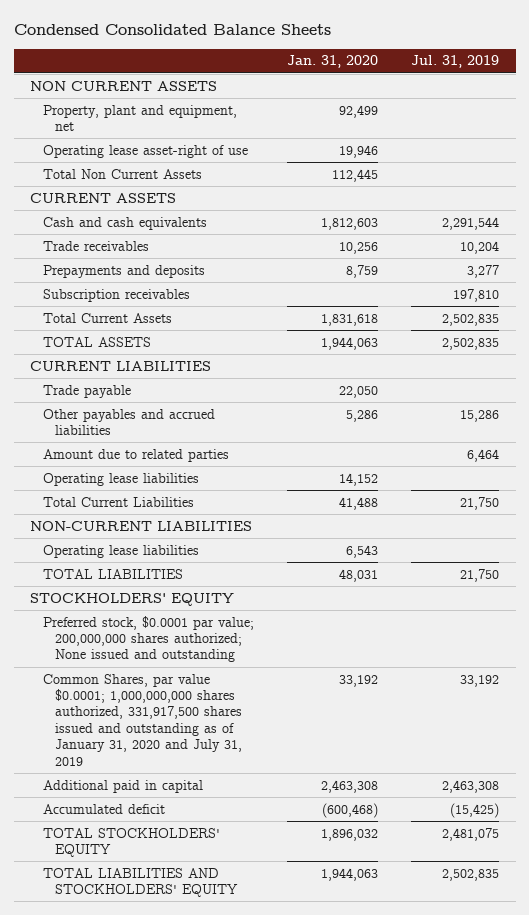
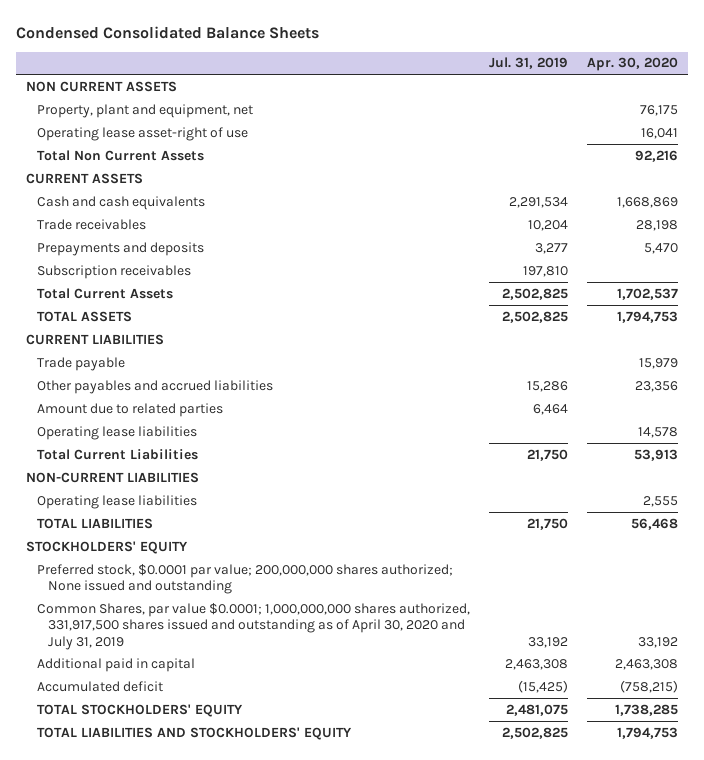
- | Jan. 31, 2020 | Jul. 31, 2019
+ | Jul. 31, 2019 | Apr. 30, 2020
- Cash and cash equivalents | 1,812,603 | 2,291,544
+ Cash and cash equivalents | 2,291,534 | 1,668,869
- Total Current Assets | 1,831,618 | 2,502,835
- TOTAL ASSETS | 1,944,063 | 2,502,835
+ Total Current Assets | 2,502,825 | 1,702,537
+ TOTAL ASSETS | 2,502,825 | 1,794,753
- Common Shares, par value $0.0001; 1,000,000,000 shares authorized, 331,917,500 shares issued and outstanding as of January 31, 2020 and July 31, 2019 | 33,192 | 33,192
+ Common Shares, par value $0.0001; 1,000,000,000 shares authorized, 331,917,500 shares issued and outstanding as of April 30, 2020 and July 31, 2019 | 33,192 | 33,192
- TOTAL LIABILITIES AND STOCKHOLDERS' EQUITY | 1,944,063 | 2,502,835
+ TOTAL LIABILITIES AND STOCKHOLDERS' EQUITY | 2,502,825 | 1,794,753

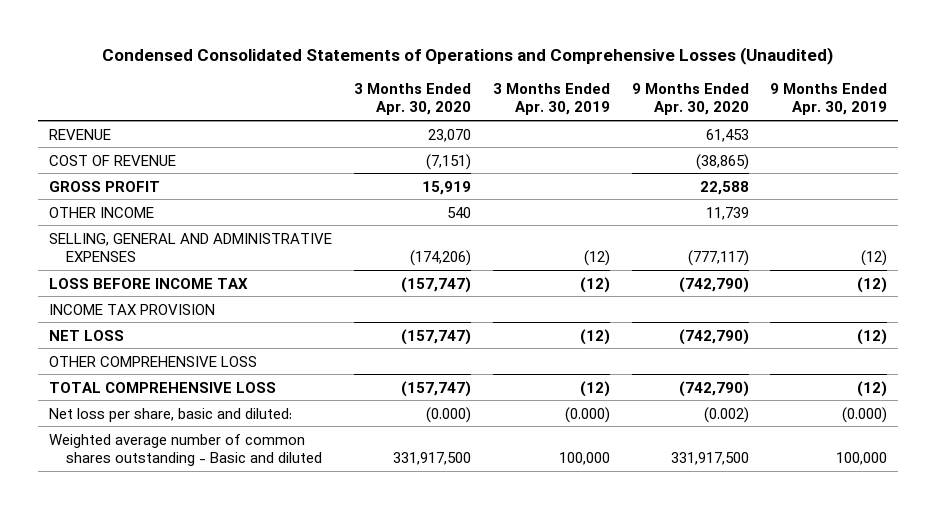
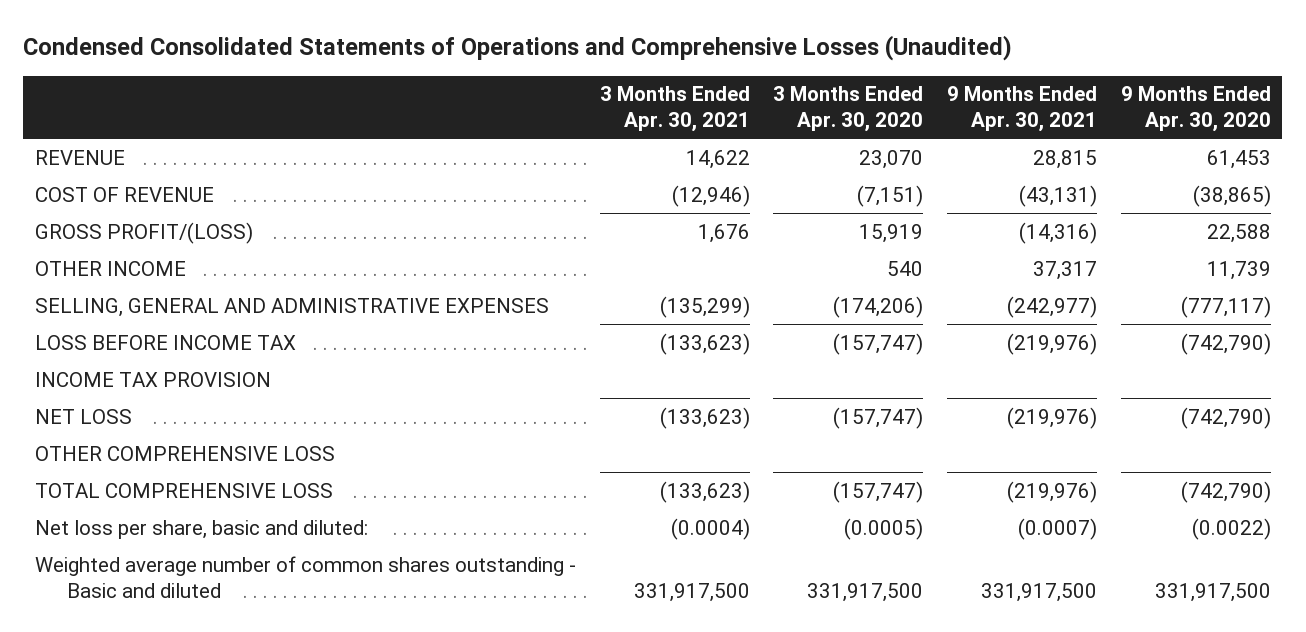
- | 3 Months Ended Apr. 30, 2020 | 3 Months Ended Apr. 30, 2019 | 9 Months Ended Apr. 30, 2020 | 9 Months Ended Apr. 30, 2019
+ | 3 Months Ended Apr. 30, 2021 | 3 Months Ended Apr. 30, 2020 | 9 Months Ended Apr. 30, 2021 | 9 Months Ended Apr. 30, 2020
- GROSS PROFIT | 15,919 | | 22,588 |
+ GROSS PROFIT/(LOSS) | 1,676 | 15,919 | (14,316) | 22,588
- Net loss per share, basic and diluted: | (0.000) | (0.000) | (0.002) | (0.000)
+ Net loss per share, basic and diluted: | (0.0004) | (0.0005) | (0.0007) | (0.0022)

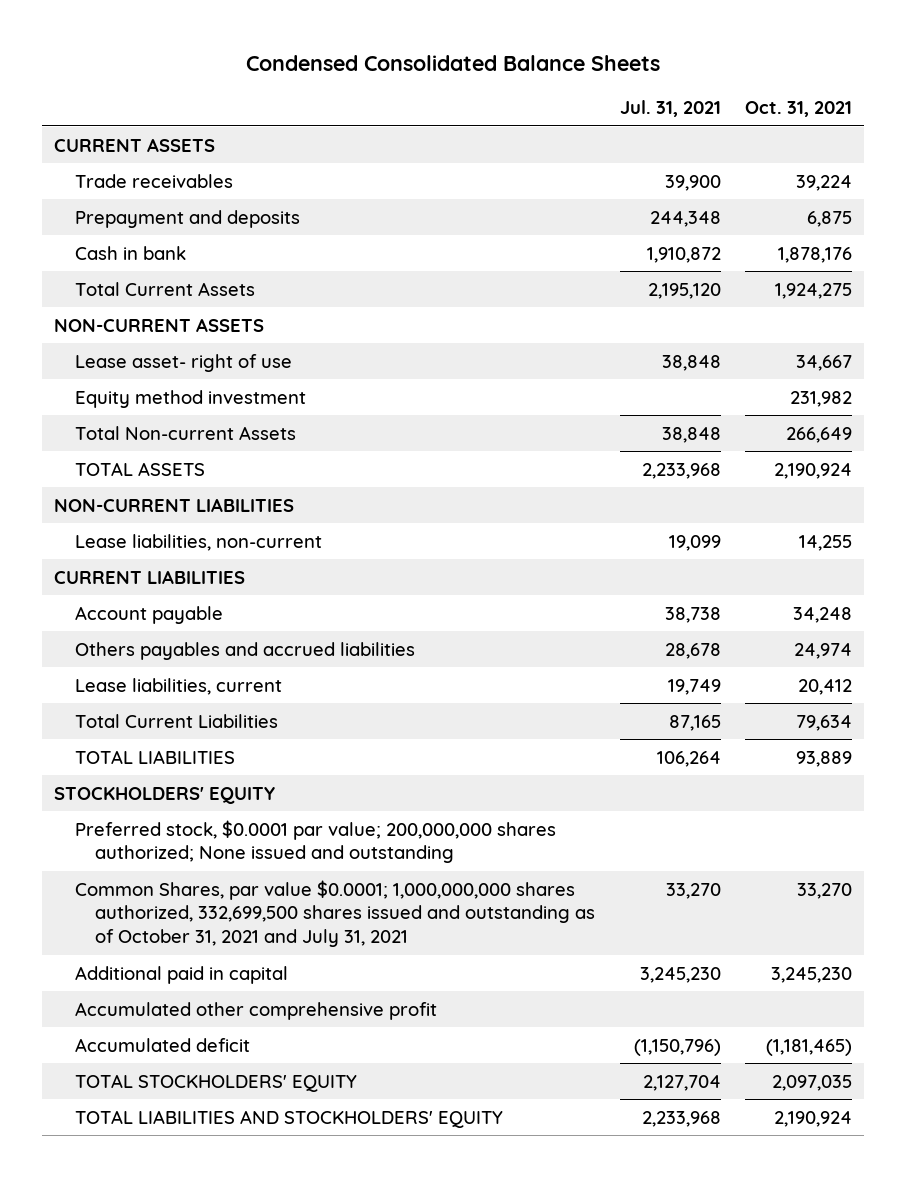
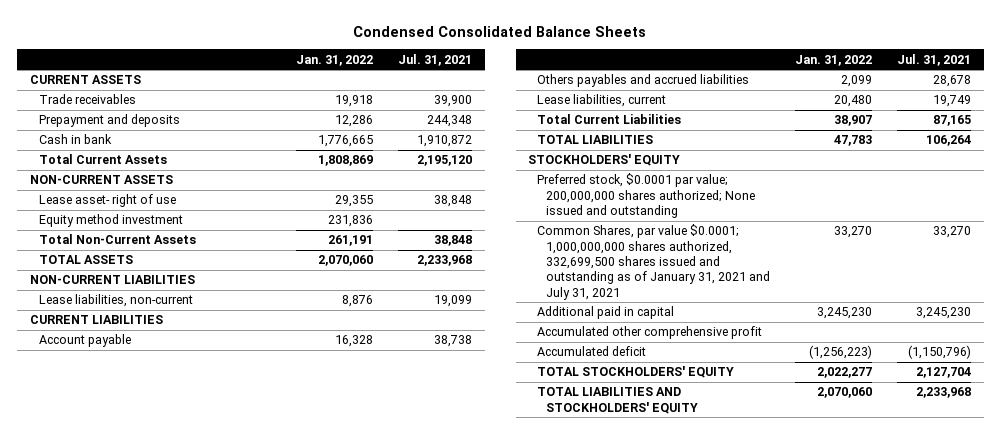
- | Jul. 31, 2021 | Oct. 31, 2021
+ | Jan. 31, 2022 | Jul. 31, 2021
- Total Non-current Assets | 38,848 | 266,649
+ Total Non-Current Assets | 261,191 | 38,848
- Common Shares, par value $0.0001; 1,000,000,000 shares authorized, 332,699,500 shares issued and outstanding as of October 31, 2021 and July 31, 2021 | 33,270 | 33,270
+ Common Shares, par value $0.0001; 1,000,000,000 shares authorized, 332,699,500 shares issued and outstanding as of January 31, 2021 and July 31, 2021 | 33,270 | 33,270

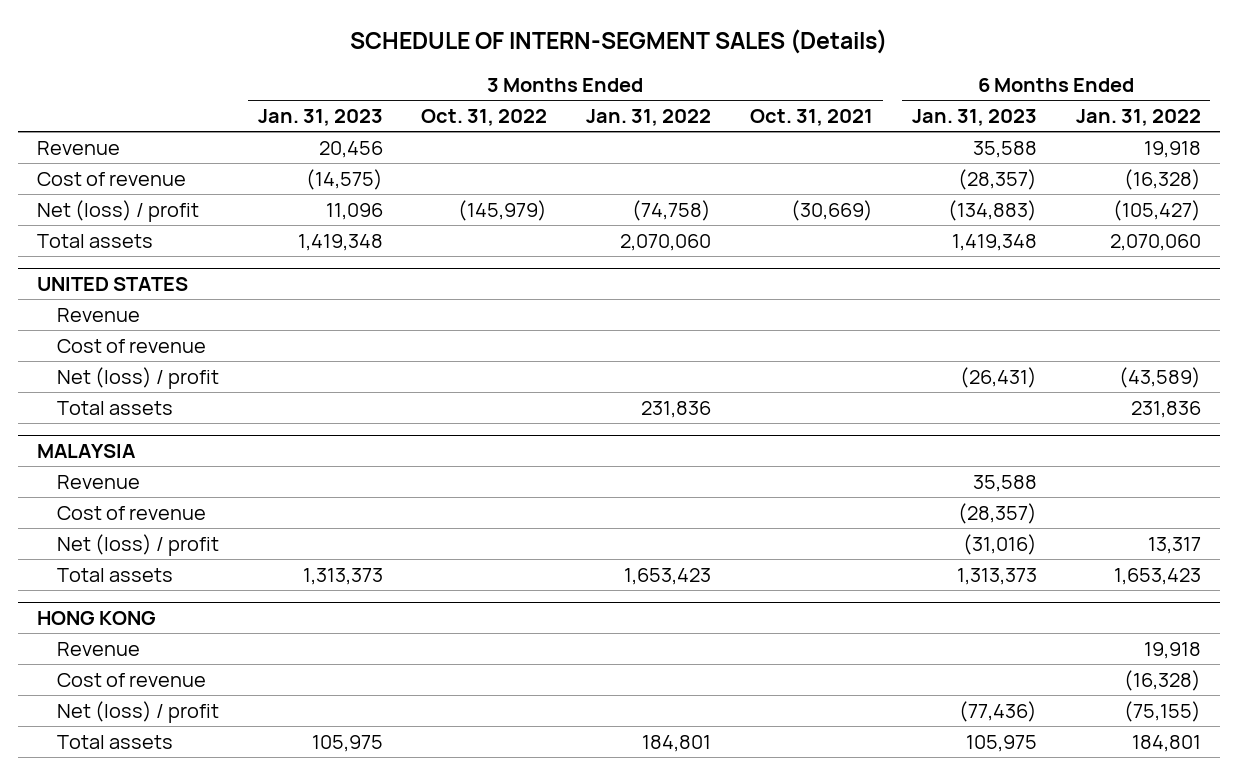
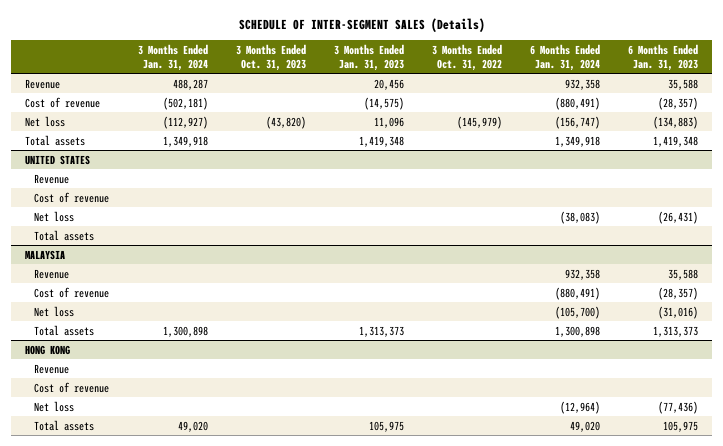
- SCHEDULE OF INTERN-SEGMENT SALES (Details)
+ SCHEDULE OF INTER-SEGMENT SALES (Details)
- | 3 Months Ended Jan. 31, 2023 | 3 Months Ended Oct. 31, 2022 | 3 Months Ended Jan. 31, 2022 | 3 Months Ended Oct. 31, 2021 | 6 Months Ended Jan. 31, 2023 | 6 Months Ended Jan. 31, 2022
+ | 3 Months Ended Jan. 31, 2024 | 3 Months Ended Oct. 31, 2023 | 3 Months Ended Jan. 31, 2023 | 3 Months Ended Oct. 31, 2022 | 6 Months Ended Jan. 31, 2024 | 6 Months Ended Jan. 31, 2023
- Net (loss) / profit | 11,096 | (145,979) | (74,758) | (30,669) | (134,883) | (105,427)
+ Net loss | (112,927) | (43,820) | 11,096 | (145,979) | (156,747) | (134,883)
@ UNITED STATES
- Net (loss) / profit | | | | | (26,431) | (43,589)
+ Net loss | | | | | (38,083) | (26,431)
@ MALAYSIA
- Net (loss) / profit | | | | | (31,016) | 13,317
+ Net loss | | | | | (105,700) | (31,016)
@ HONG KONG
- Net (loss) / profit | | | | | (77,436) | (75,155)
+ Net loss | | | | | (12,964) | (77,436)

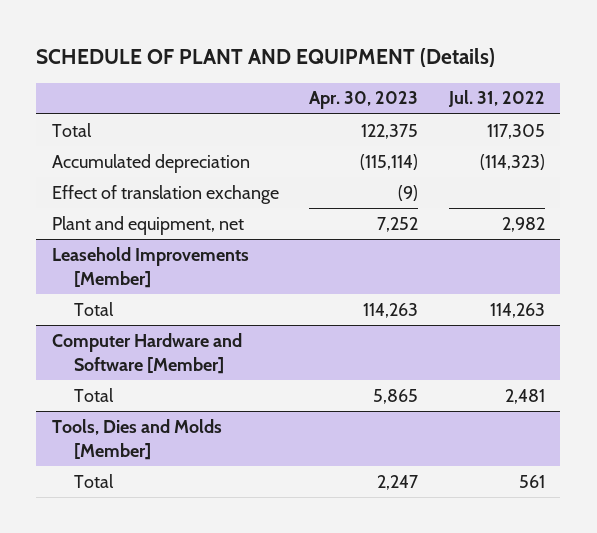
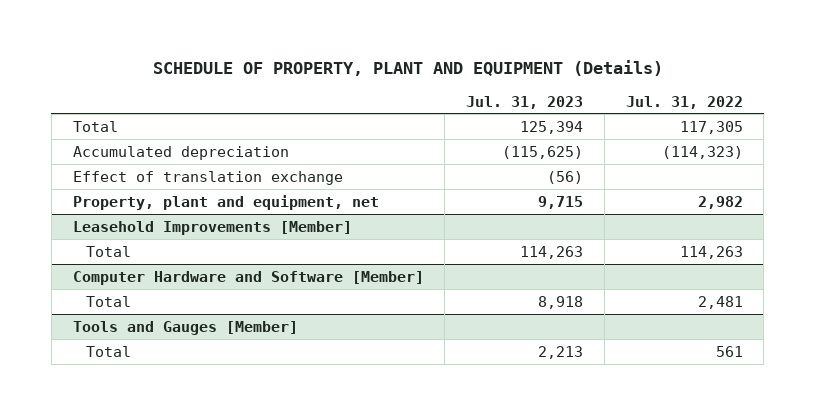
- SCHEDULE OF PLANT AND EQUIPMENT (Details)
+ SCHEDULE OF PROPERTY, PLANT AND EQUIPMENT (Details)
- | Apr. 30, 2023 | Jul. 31, 2022
+ | Jul. 31, 2023 | Jul. 31, 2022
- Plant and equipment, net | 7,252 | 2,982
+ Property, plant and equipment, net | 9,715 | 2,982
- Tools, Dies and Molds [Member]
+ Tools and Gauges [Member]

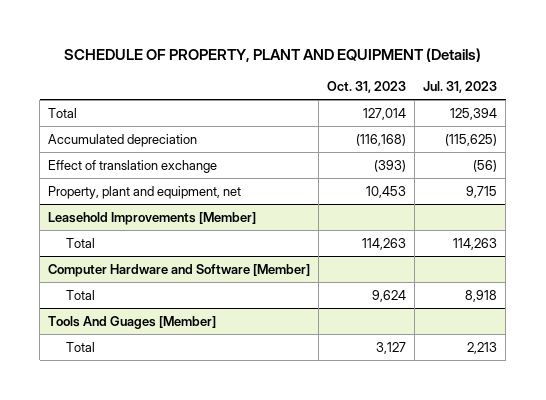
- | Jul. 31, 2023 | Jul. 31, 2022
+ | Oct. 31, 2023 | Jul. 31, 2023
- Tools and Gauges [Member]
+ Tools And Guages [Member]

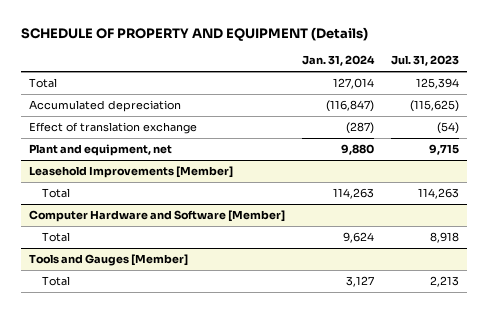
- SCHEDULE OF PROPERTY, PLANT AND EQUIPMENT (Details)
+ SCHEDULE OF PROPERTY AND EQUIPMENT (Details)
- | Oct. 31, 2023 | Jul. 31, 2023
+ | Jan. 31, 2024 | Jul. 31, 2023
- Effect of translation exchange | (393) | (56)
- Property, plant and equipment, net | 10,453 | 9,715
+ Effect of translation exchange | (287) | (54)
+ Plant and equipment, net | 9,880 | 9,715
- Tools And Guages [Member]
+ Tools and Gauges [Member]

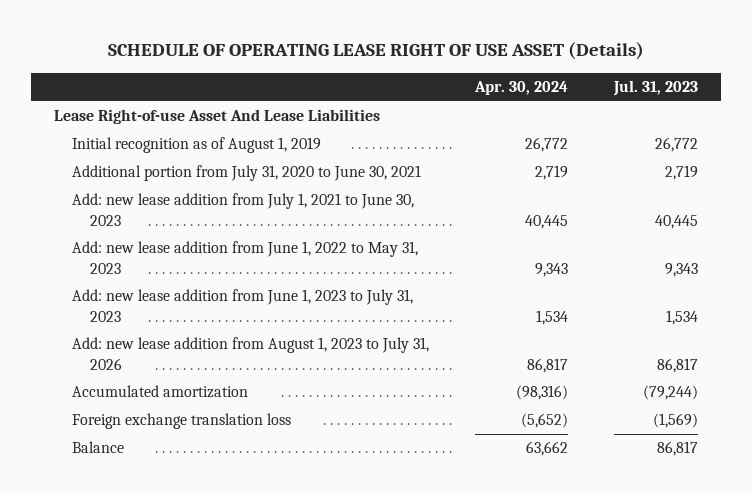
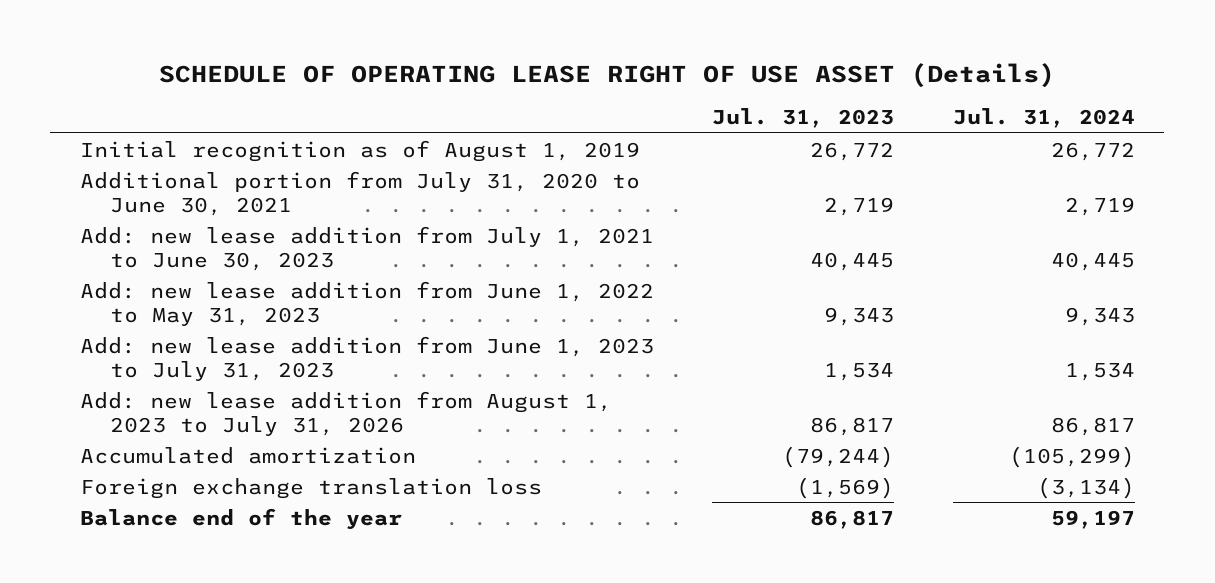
- | Apr. 30, 2024 | Jul. 31, 2023
+ | Jul. 31, 2023 | Jul. 31, 2024
- Lease Right-of-use Asset And Lease Liabilities
- Balance | 63,662 | 86,817
+ Balance end of the year | 86,817 | 59,197

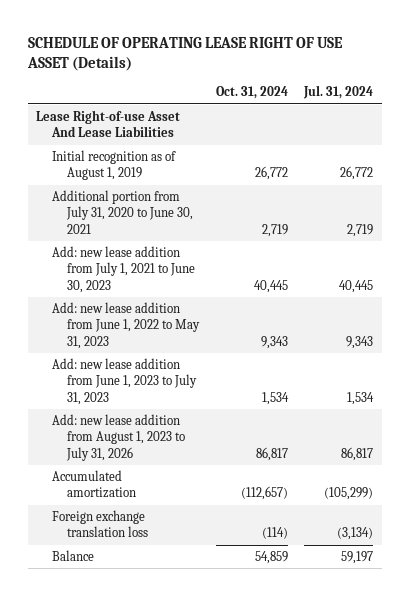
- | Jul. 31, 2023 | Jul. 31, 2024
+ | Oct. 31, 2024 | Jul. 31, 2024
+ Lease Right-of-use Asset And Lease Liabilities
- Balance end of the year | 86,817 | 59,197
+ Balance | 54,859 | 59,197

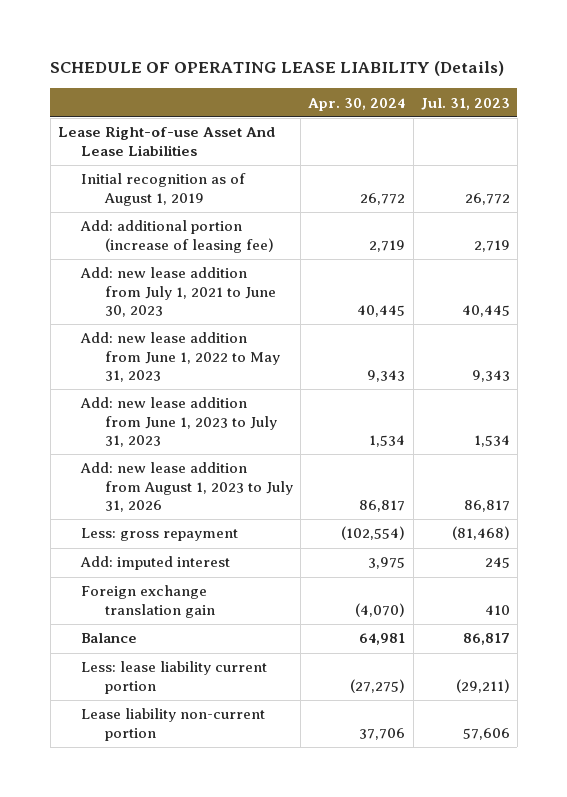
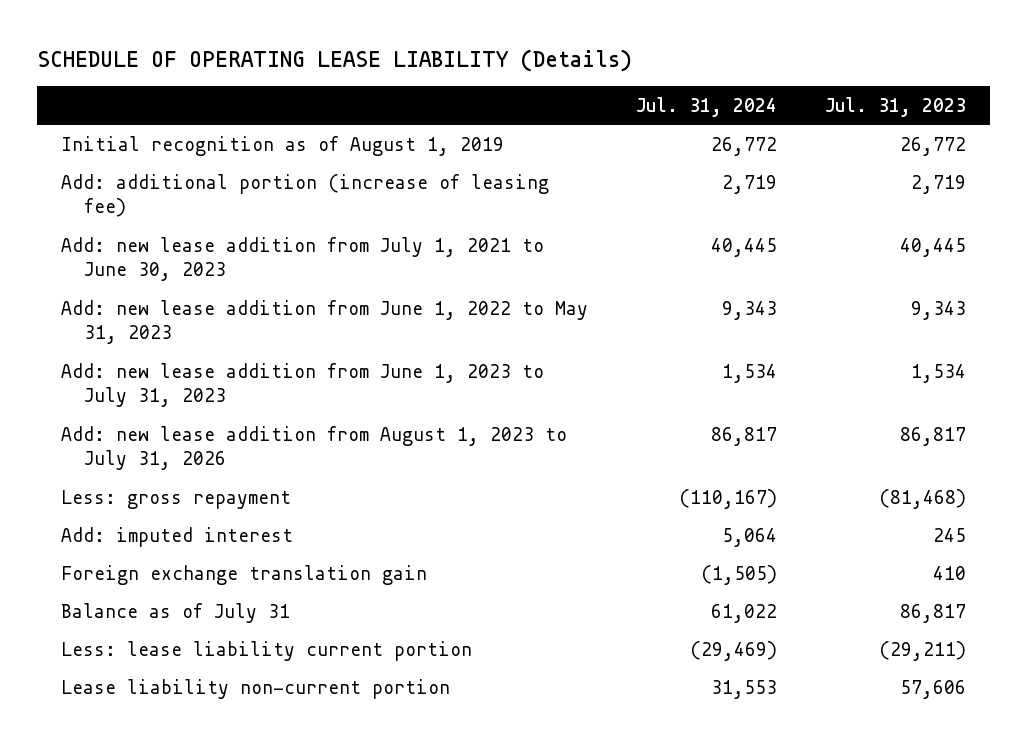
- | Apr. 30, 2024 | Jul. 31, 2023
+ | Jul. 31, 2024 | Jul. 31, 2023
- Lease Right-of-use Asset And Lease Liabilities
- Balance | 64,981 | 86,817
+ Balance as of July 31 | 61,022 | 86,817

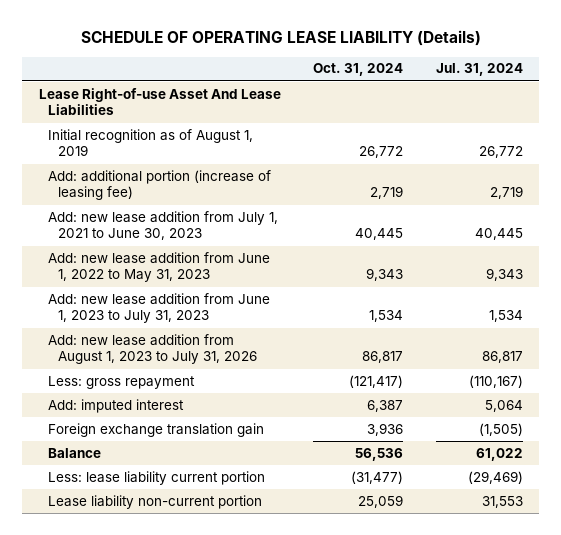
- | Jul. 31, 2024 | Jul. 31, 2023
+ | Oct. 31, 2024 | Jul. 31, 2024
+ Lease Right-of-use Asset And Lease Liabilities
- Balance as of July 31 | 61,022 | 86,817
+ Balance | 56,536 | 61,022

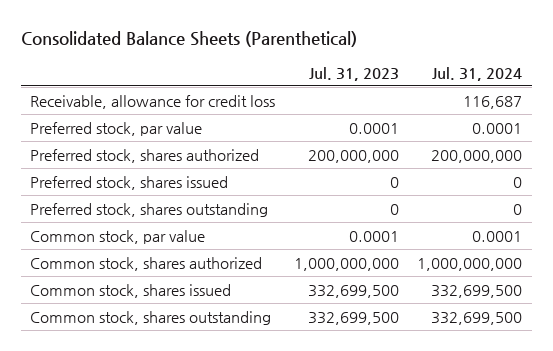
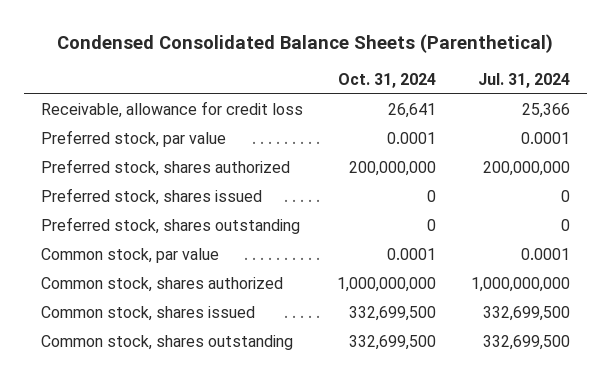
- Consolidated Balance Sheets (Parenthetical)
+ Condensed Consolidated Balance Sheets (Parenthetical)
- | Jul. 31, 2023 | Jul. 31, 2024
+ | Oct. 31, 2024 | Jul. 31, 2024
- Receivable, allowance for credit loss | | 116,687
+ Receivable, allowance for credit loss | 26,641 | 25,366

